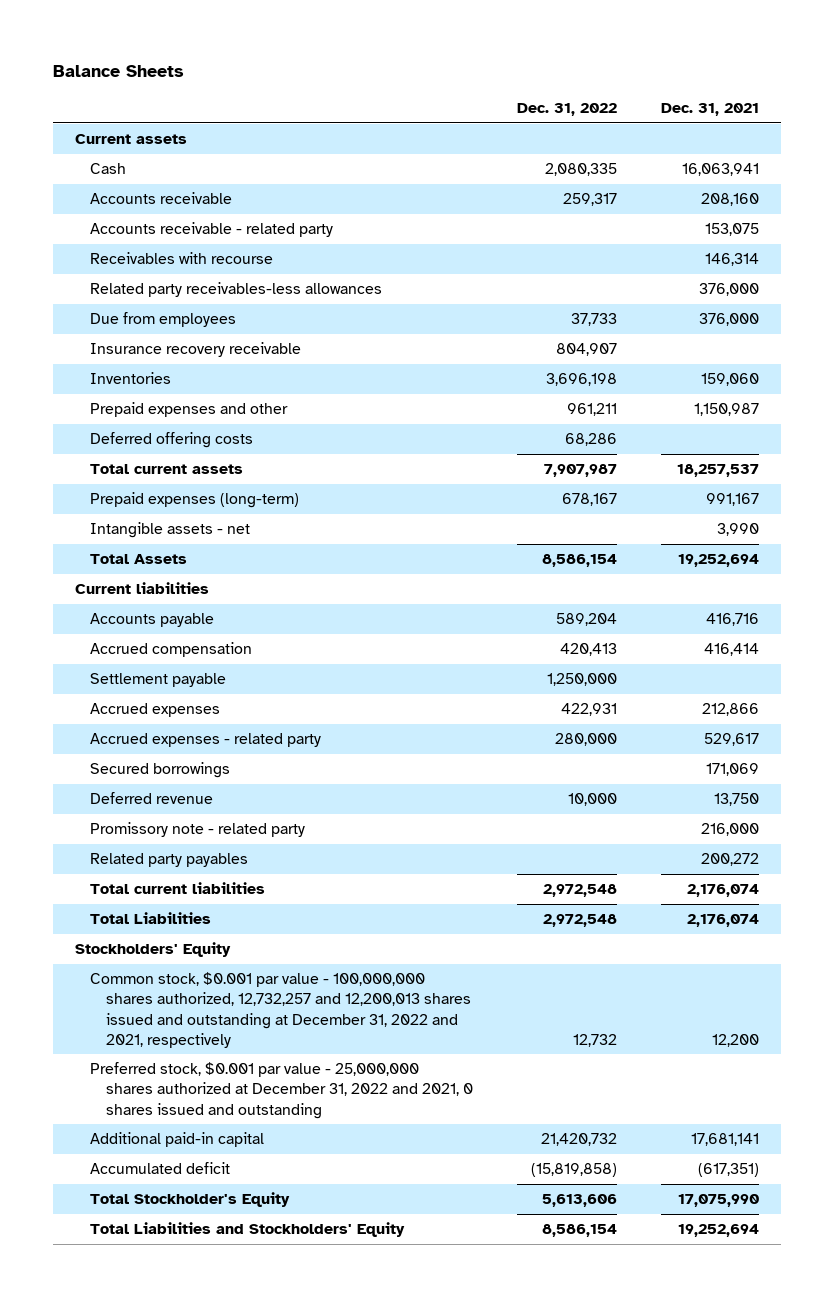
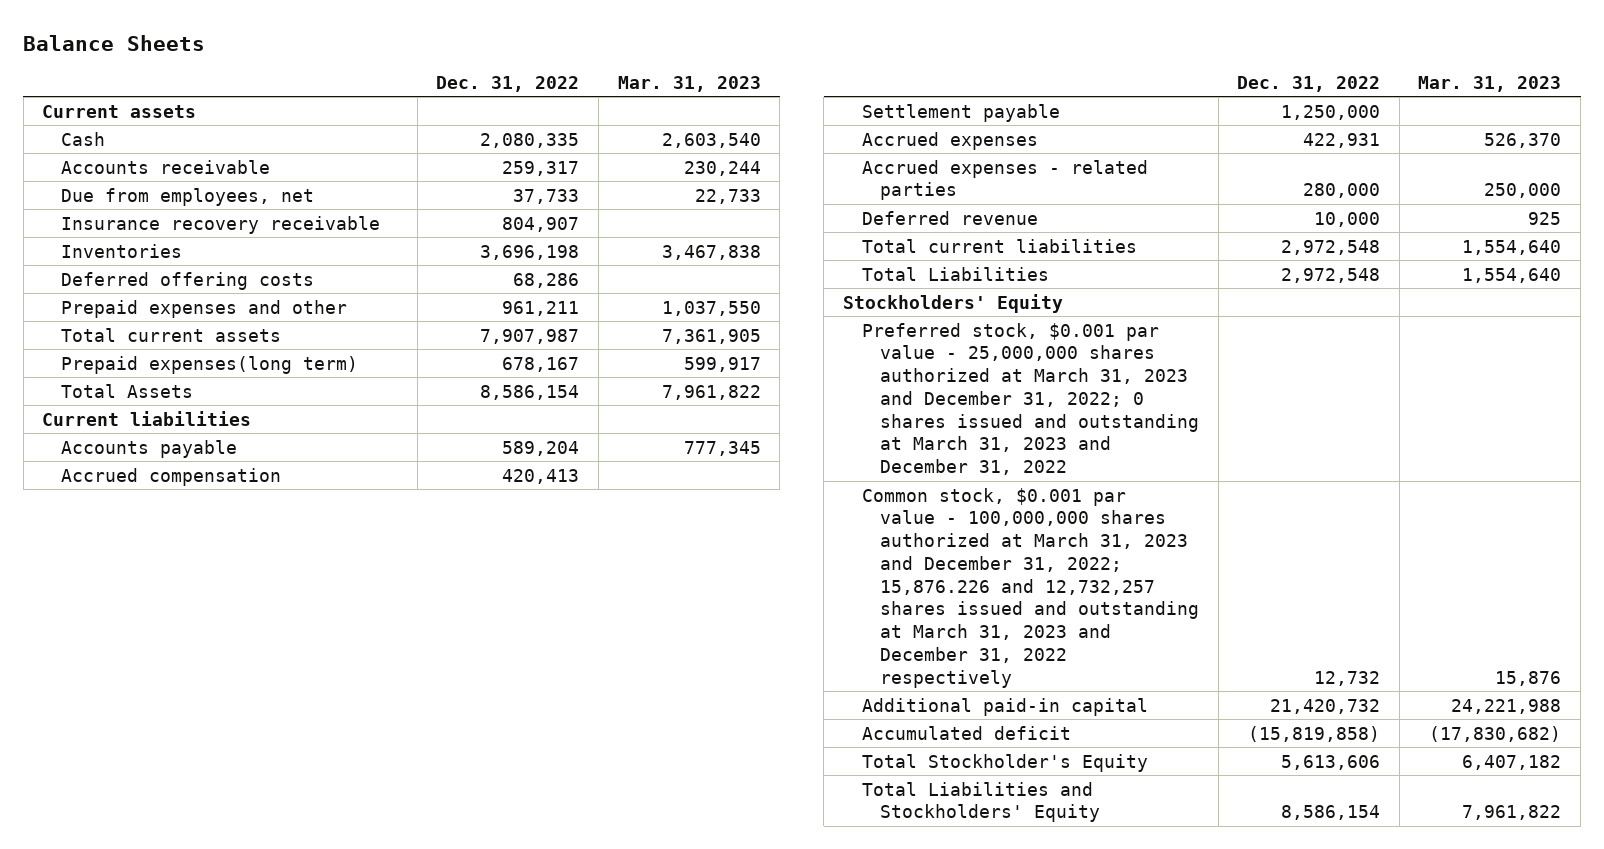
- | Dec. 31, 2022 | Dec. 31, 2021
+ | Dec. 31, 2022 | Mar. 31, 2023
- Accounts receivable - related party | | 153,075
- Receivables with recourse | | 146,314
- Related party receivables-less allowances | | 376,000
- Due from employees | 37,733 | 376,000
+ Due from employees, net | 37,733 | 22,733
moved down: Prepaid expenses and other | 961,211 | 1,037,550
- Prepaid expenses (long-term) | 678,167 | 991,167
- Intangible assets - net | | 3,990
+ Prepaid expenses(long term) | 678,167 | 599,917
- Accrued expenses - related party | 280,000 | 529,617
- Secured borrowings | | 171,069
+ Accrued expenses - related parties | 280,000 | 250,000
- Promissory note - related party | | 216,000
- Related party payables | | 200,272
- Common stock, $0.001 par value - 100,000,000 shares authorized, 12,732,257 and 12,200,013 shares issued and outstanding at December 31, 2022 and 2021, respectively | 12,732 | 12,200
- Preferred stock, $0.001 par value - 25,000,000 shares authorized at December 31, 2022 and 2021, 0 shares issued and outstanding
+ Preferred stock, $0.001 par value - 25,000,000 shares authorized at March 31, 2023 and December 31, 2022; 0 shares issued and outstanding at March 31, 2023 and December 31, 2022
+ Common stock, $0.001 par value - 100,000,000 shares authorized at March 31, 2023 and December 31, 2022; 15,876.226 and 12,732,257 shares issued and outstanding at March 31, 2023 and December 31, 2022 respectively | 12,732 | 15,876

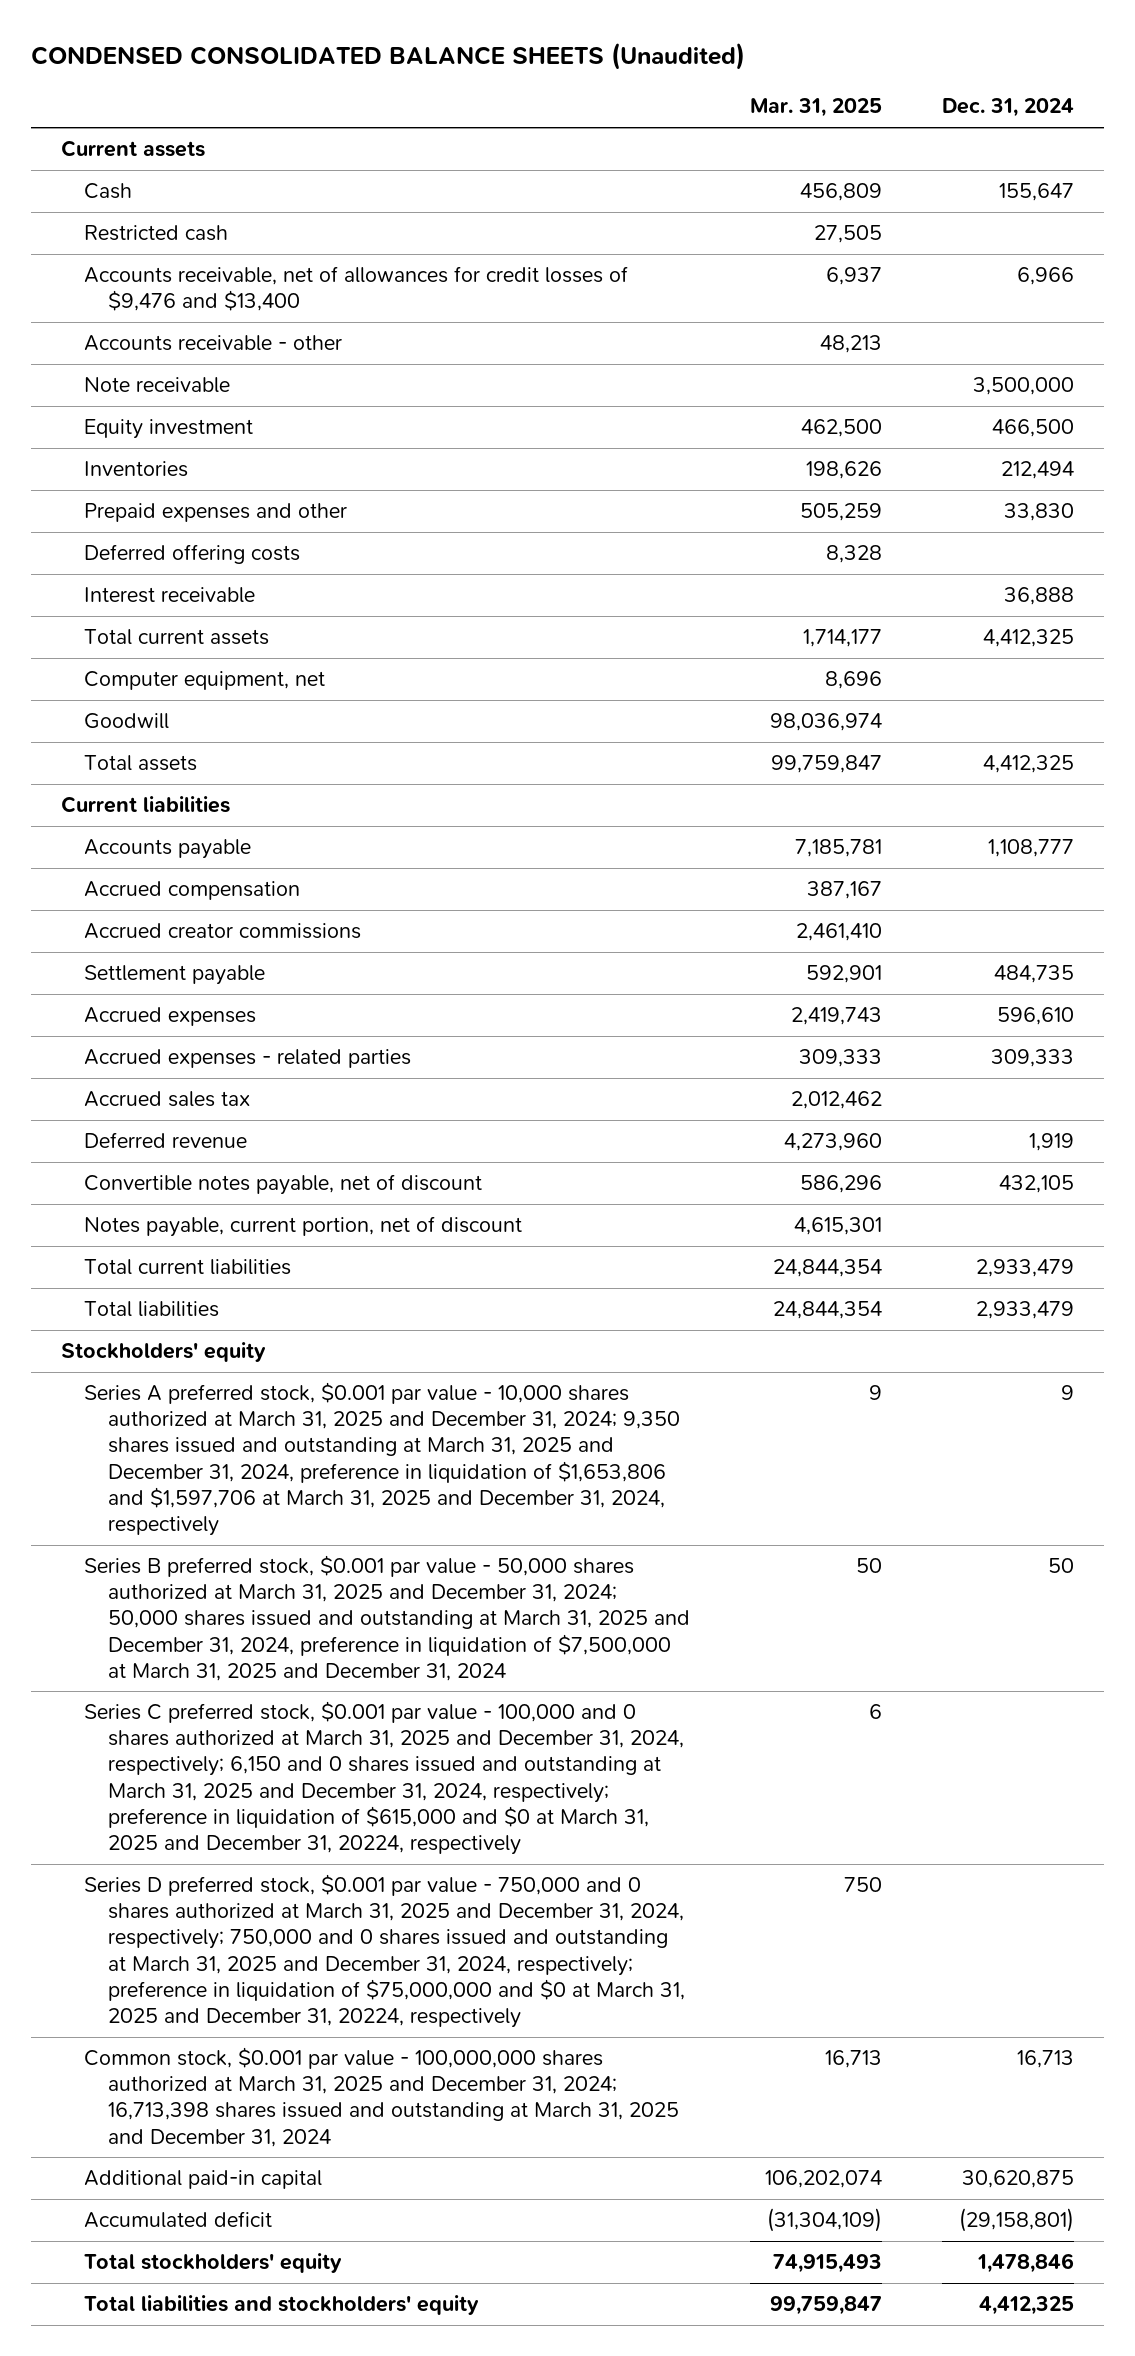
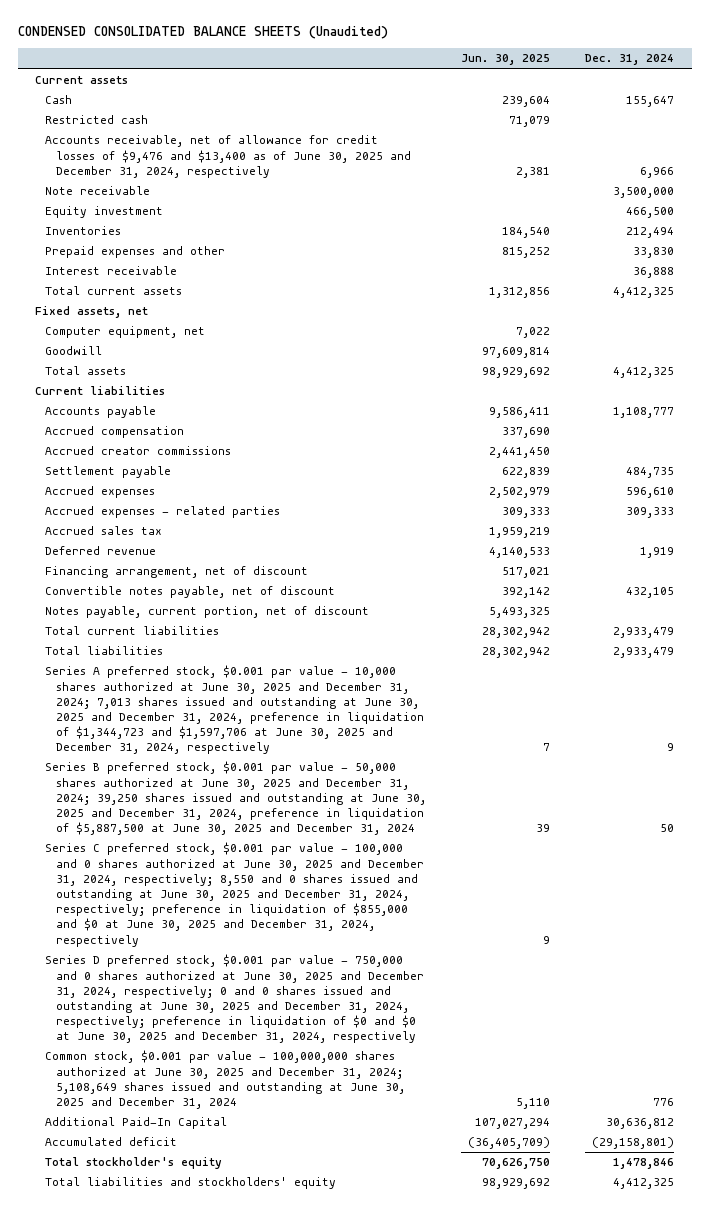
- | Mar. 31, 2025 | Dec. 31, 2024
+ | Jun. 30, 2025 | Dec. 31, 2024
- Accounts receivable, net of allowances for credit losses of $9,476 and $13,400 | 6,937 | 6,966
- Accounts receivable - other | 48,213 |
+ Accounts receivable, net of allowance for credit losses of $9,476 and $13,400 as of June 30, 2025 and December 31, 2024, respectively | 2,381 | 6,966
- Deferred offering costs | 8,328 |
+ Fixed assets, net
+ Financing arrangement, net of discount | 517,021 |
- Stockholders' equity
- Series A preferred stock, $0.001 par value - 10,000 shares authorized at March 31, 2025 and December 31, 2024; 9,350 shares issued and outstanding at March 31, 2025 and December 31, 2024, preference in liquidation of $1,653,806 and $1,597,706 at March 31, 2025 and December 31, 2024, respectively | 9 | 9
- Series B preferred stock, $0.001 par value - 50,000 shares authorized at March 31, 2025 and December 31, 2024; 50,000 shares issued and outstanding at March 31, 2025 and December 31, 2024, preference in liquidation of $7,500,000 at March 31, 2025 and December 31, 2024 | 50 | 50
- Series C preferred stock, $0.001 par value - 100,000 and 0 shares authorized at March 31, 2025 and December 31, 2024, respectively; 6,150 and 0 shares issued and outstanding at March 31, 2025 and December 31, 2024, respectively; preference in liquidation of $615,000 and $0 at March 31, 2025 and December 31, 20224, respectively | 6 |
- Series D preferred stock, $0.001 par value - 750,000 and 0 shares authorized at March 31, 2025 and December 31, 2024, respectively; 750,000 and 0 shares issued and outstanding at March 31, 2025 and December 31, 2024, respectively; preference in liquidation of $75,000,000 and $0 at March 31, 2025 and December 31, 20224, respectively | 750 |
- Common stock, $0.001 par value - 100,000,000 shares authorized at March 31, 2025 and December 31, 2024; 16,713,398 shares issued and outstanding at March 31, 2025 and December 31, 2024 | 16,713 | 16,713
- Additional paid-in capital | 106,202,074 | 30,620,875
+ Series A preferred stock, $0.001 par value - 10,000 shares authorized at June 30, 2025 and December 31, 2024; 7,013 shares issued and outstanding at June 30, 2025 and December 31, 2024, preference in liquidation of $1,344,723 and $1,597,706 at June 30, 2025 and December 31, 2024, respectively | 7 | 9
+ Series B preferred stock, $0.001 par value - 50,000 shares authorized at June 30, 2025 and December 31, 2024; 39,250 shares issued and outstanding at June 30, 2025 and December 31, 2024, preference in liquidation of $5,887,500 at June 30, 2025 and December 31, 2024 | 39 | 50
+ Series C preferred stock, $0.001 par value - 100,000 and 0 shares authorized at June 30, 2025 and December 31, 2024, respectively; 8,550 and 0 shares issued and outstanding at June 30, 2025 and December 31, 2024, respectively; preference in liquidation of $855,000 and $0 at June 30, 2025 and December 31, 2024, respectively | 9 |
+ Series D preferred stock, $0.001 par value - 750,000 and 0 shares authorized at June 30, 2025 and December 31, 2024, respectively; 0 and 0 shares issued and outstanding at June 30, 2025 and December 31, 2024, respectively; preference in liquidation of $0 and $0 at June 30, 2025 and December 31, 2024, respectively
+ Common stock, $0.001 par value - 100,000,000 shares authorized at June 30, 2025 and December 31, 2024; 5,108,649 shares issued and outstanding at June 30, 2025 and December 31, 2024 | 5,110 | 776
+ Additional Paid-In Capital | 107,027,294 | 30,636,812
- Total stockholders' equity | 74,915,493 | 1,478,846
+ Total stockholder's equity | 70,626,750 | 1,478,846

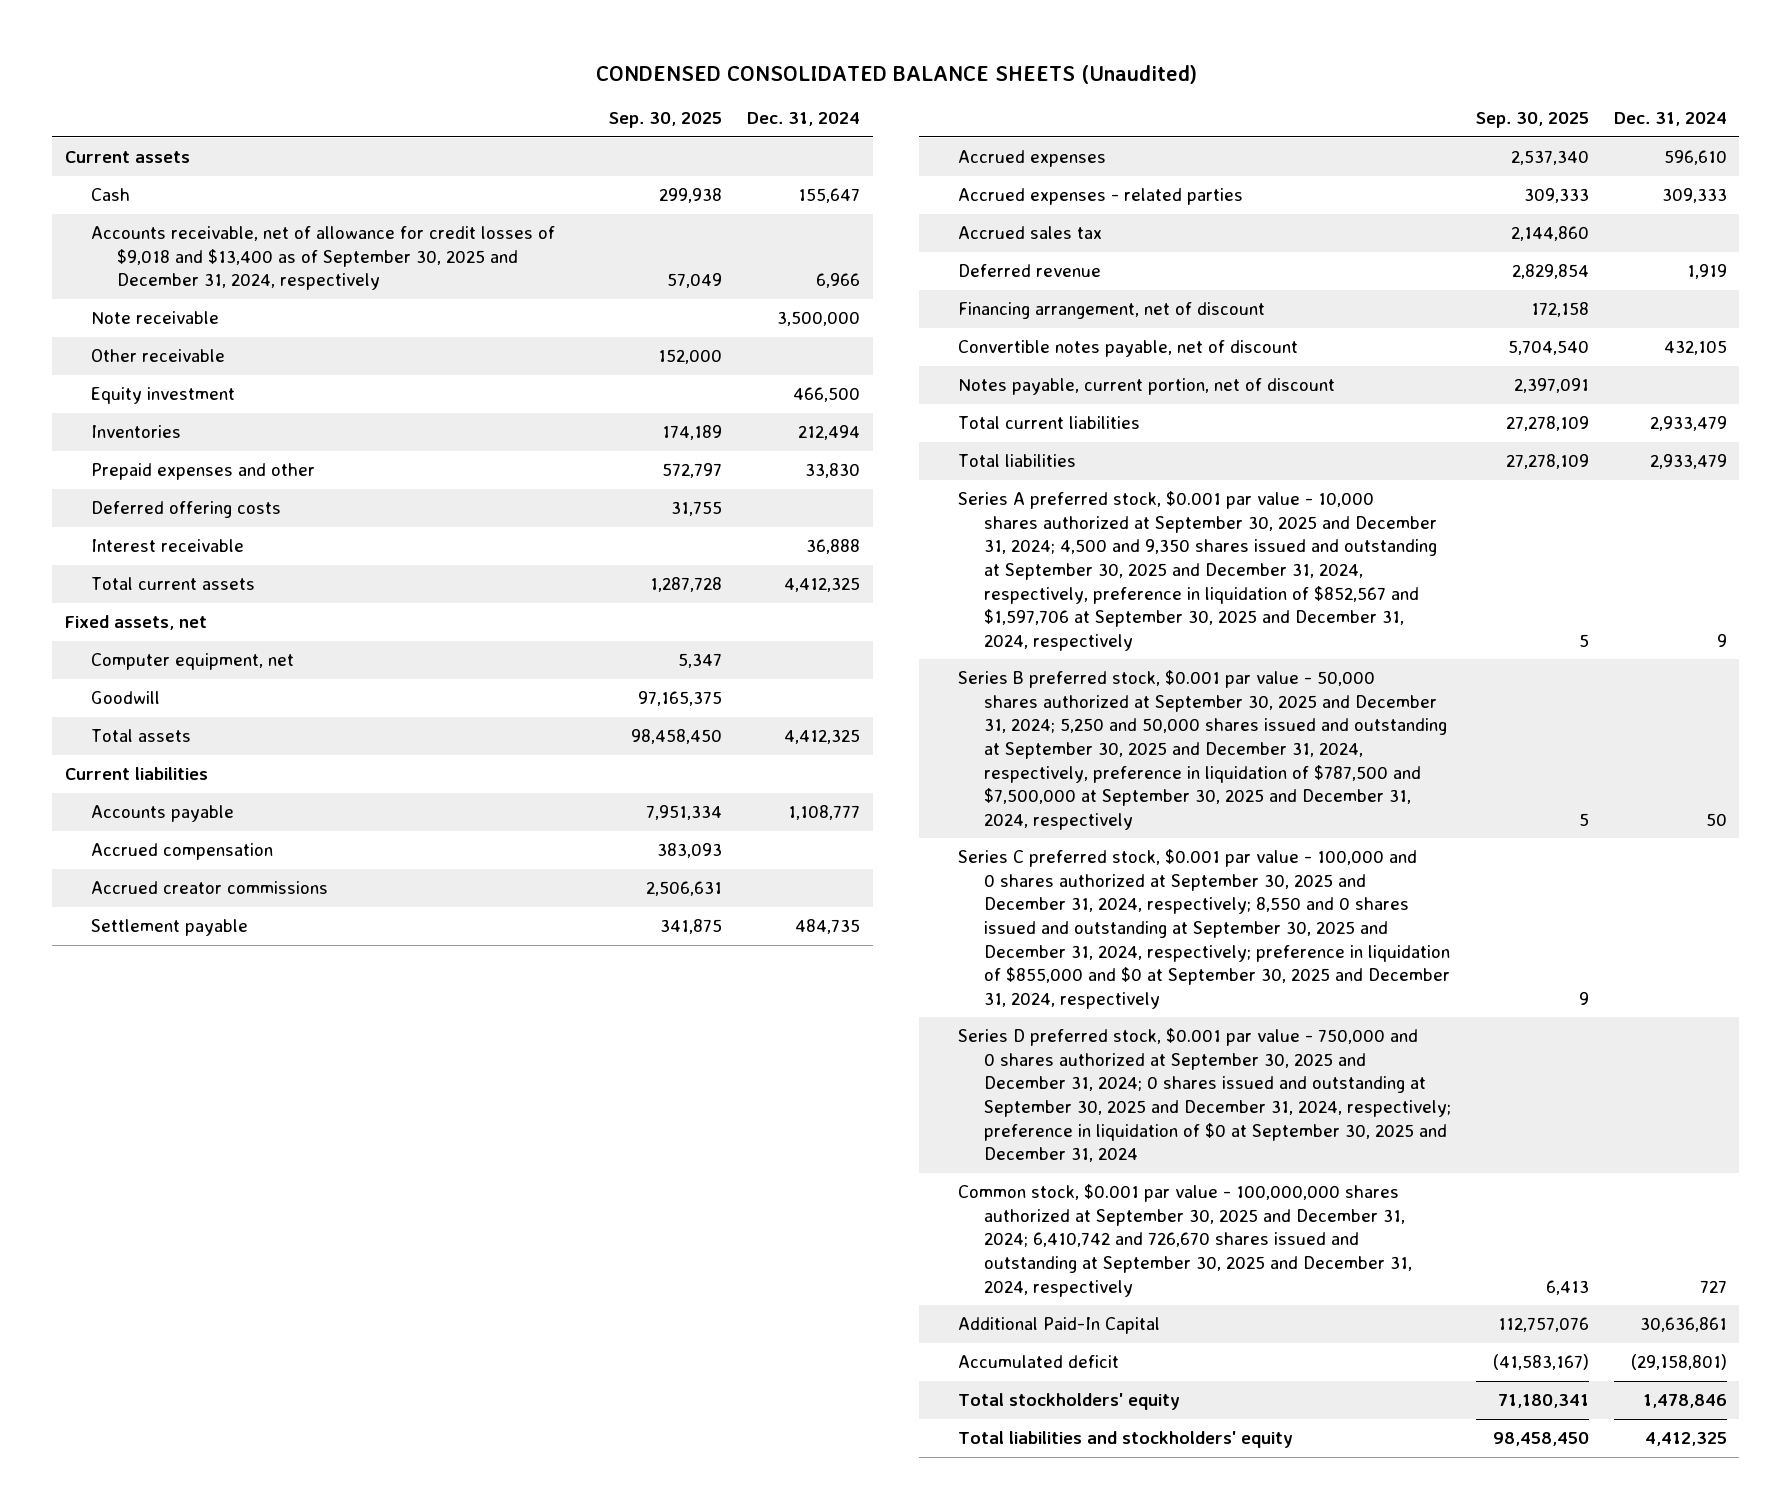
- | Jun. 30, 2025 | Dec. 31, 2024
+ | Sep. 30, 2025 | Dec. 31, 2024
- Restricted cash | 71,079 |
- Accounts receivable, net of allowance for credit losses of $9,476 and $13,400 as of June 30, 2025 and December 31, 2024, respectively | 2,381 | 6,966
+ Accounts receivable, net of allowance for credit losses of $9,018 and $13,400 as of September 30, 2025 and December 31, 2024, respectively | 57,049 | 6,966
+ Other receivable | 152,000 |
+ Deferred offering costs | 31,755 |
- Series A preferred stock, $0.001 par value - 10,000 shares authorized at June 30, 2025 and December 31, 2024; 7,013 shares issued and outstanding at June 30, 2025 and December 31, 2024, preference in liquidation of $1,344,723 and $1,597,706 at June 30, 2025 and December 31, 2024, respectively | 7 | 9
- Series B preferred stock, $0.001 par value - 50,000 shares authorized at June 30, 2025 and December 31, 2024; 39,250 shares issued and outstanding at June 30, 2025 and December 31, 2024, preference in liquidation of $5,887,500 at June 30, 2025 and December 31, 2024 | 39 | 50
- Series C preferred stock, $0.001 par value - 100,000 and 0 shares authorized at June 30, 2025 and December 31, 2024, respectively; 8,550 and 0 shares issued and outstanding at June 30, 2025 and December 31, 2024, respectively; preference in liquidation of $855,000 and $0 at June 30, 2025 and December 31, 2024, respectively | 9 |
- Series D preferred stock, $0.001 par value - 750,000 and 0 shares authorized at June 30, 2025 and December 31, 2024, respectively; 0 and 0 shares issued and outstanding at June 30, 2025 and December 31, 2024, respectively; preference in liquidation of $0 and $0 at June 30, 2025 and December 31, 2024, respectively
- Common stock, $0.001 par value - 100,000,000 shares authorized at June 30, 2025 and December 31, 2024; 5,108,649 shares issued and outstanding at June 30, 2025 and December 31, 2024 | 5,110 | 776
- Additional Paid-In Capital | 107,027,294 | 30,636,812
+ Series A preferred stock, $0.001 par value - 10,000 shares authorized at September 30, 2025 and December 31, 2024; 4,500 and 9,350 shares issued and outstanding at September 30, 2025 and December 31, 2024, respectively, preference in liquidation of $852,567 and $1,597,706 at September 30, 2025 and December 31, 2024, respectively | 5 | 9
+ Series B preferred stock, $0.001 par value - 50,000 shares authorized at September 30, 2025 and December 31, 2024; 5,250 and 50,000 shares issued and outstanding at September 30, 2025 and December 31, 2024, respectively, preference in liquidation of $787,500 and $7,500,000 at September 30, 2025 and December 31, 2024, respectively | 5 | 50
+ Series C preferred stock, $0.001 par value - 100,000 and 0 shares authorized at September 30, 2025 and December 31, 2024, respectively; 8,550 and 0 shares issued and outstanding at September 30, 2025 and December 31, 2024, respectively; preference in liquidation of $855,000 and $0 at September 30, 2025 and December 31, 2024, respectively | 9 |
+ Series D preferred stock, $0.001 par value - 750,000 and 0 shares authorized at September 30, 2025 and December 31, 2024; 0 shares issued and outstanding at September 30, 2025 and December 31, 2024, respectively; preference in liquidation of $0 at September 30, 2025 and December 31, 2024
+ Common stock, $0.001 par value - 100,000,000 shares authorized at September 30, 2025 and December 31, 2024; 6,410,742 and 726,670 shares issued and outstanding at September 30, 2025 and December 31, 2024, respectively | 6,413 | 727
+ Additional Paid-In Capital | 112,757,076 | 30,636,861
- Total stockholder's equity | 70,626,750 | 1,478,846
+ Total stockholders' equity | 71,180,341 | 1,478,846

